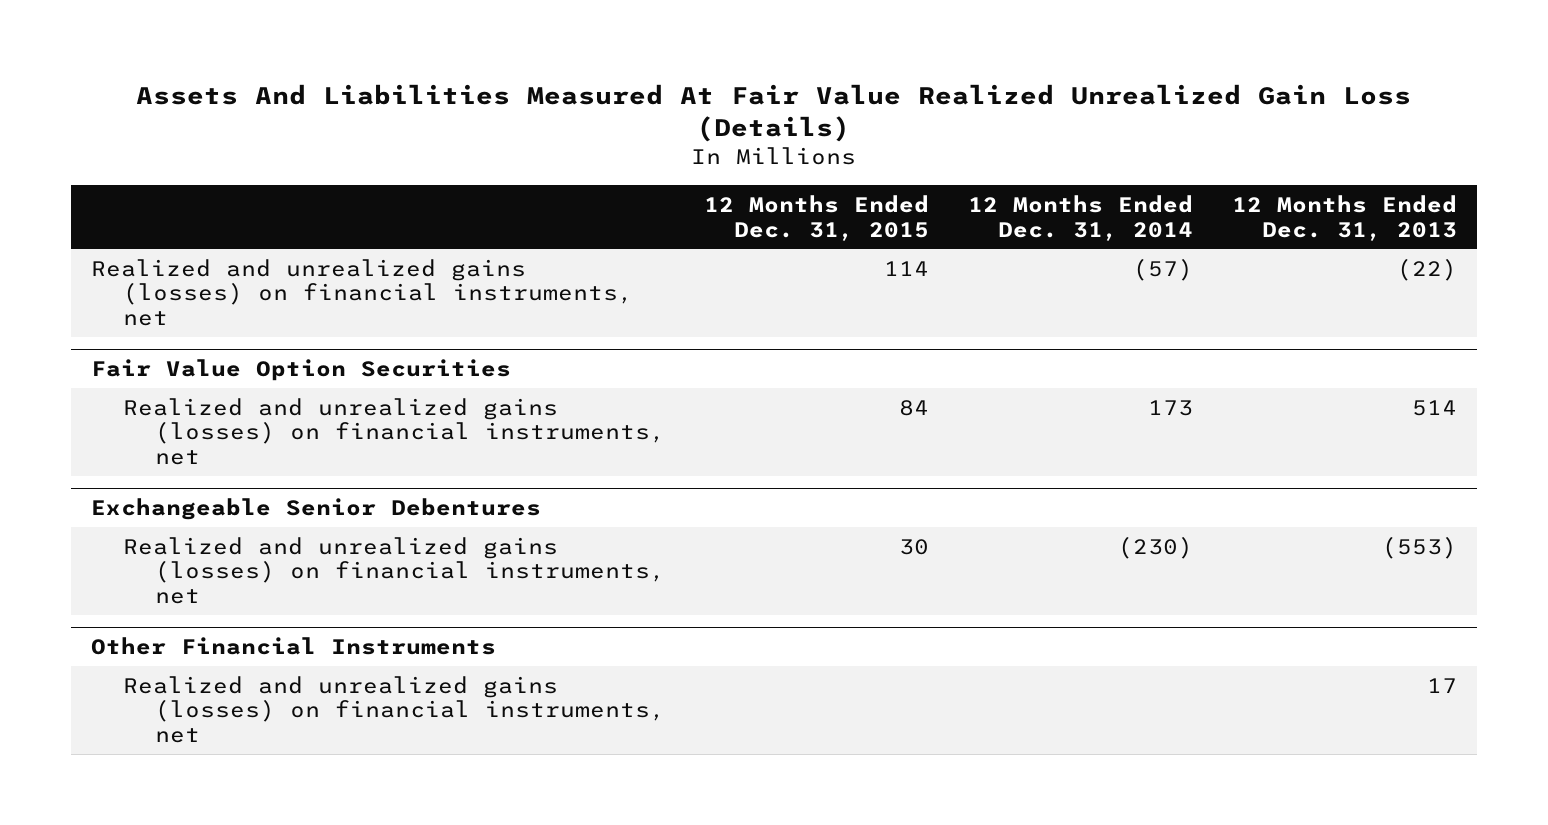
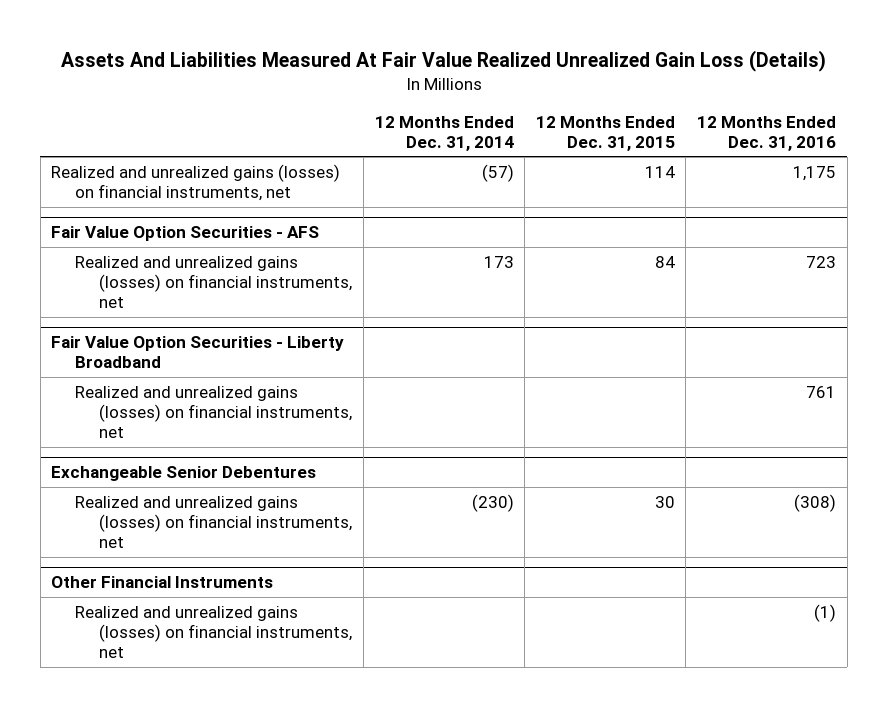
- | 12 Months Ended Dec. 31, 2015 | 12 Months Ended Dec. 31, 2014 | 12 Months Ended Dec. 31, 2013
+ | 12 Months Ended Dec. 31, 2014 | 12 Months Ended Dec. 31, 2015 | 12 Months Ended Dec. 31, 2016
- Fair Value Option Securities
+ Fair Value Option Securities - AFS
+ Fair Value Option Securities - Liberty Broadband
+ Realized and unrealized gains (losses) on financial instruments, net | | | 761

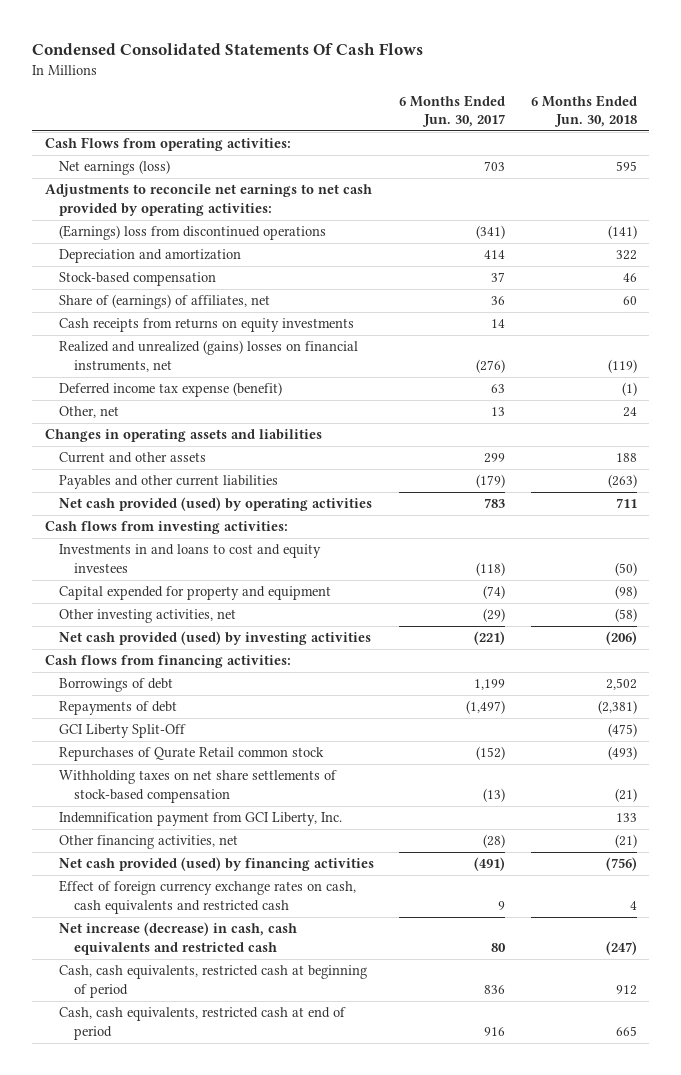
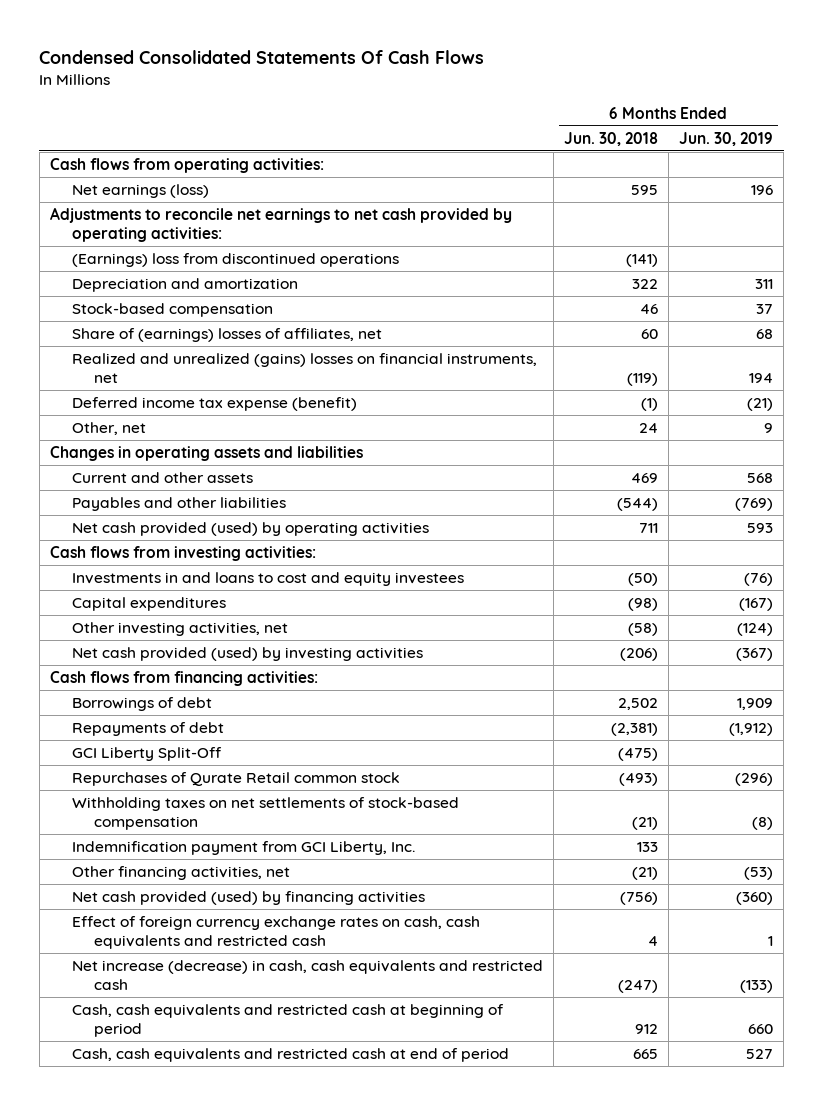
- | 6 Months Ended Jun. 30, 2017 | 6 Months Ended Jun. 30, 2018
+ | 6 Months Ended Jun. 30, 2018 | 6 Months Ended Jun. 30, 2019
- Cash Flows from operating activities:
+ Cash flows from operating activities:
- Share of (earnings) of affiliates, net | 36 | 60
- Cash receipts from returns on equity investments | 14 |
+ Share of (earnings) losses of affiliates, net | 60 | 68
- Current and other assets | 299 | 188
- Payables and other current liabilities | (179) | (263)
+ Current and other assets | 469 | 568
+ Payables and other liabilities | (544) | (769)
- Capital expended for property and equipment | (74) | (98)
+ Capital expenditures | (98) | (167)
- Withholding taxes on net share settlements of stock-based compensation | (13) | (21)
+ Withholding taxes on net settlements of stock-based compensation | (21) | (8)
- Cash, cash equivalents, restricted cash at beginning of period | 836 | 912
- Cash, cash equivalents, restricted cash at end of period | 916 | 665
+ Cash, cash equivalents and restricted cash at beginning of period | 912 | 660
+ Cash, cash equivalents and restricted cash at end of period | 665 | 527

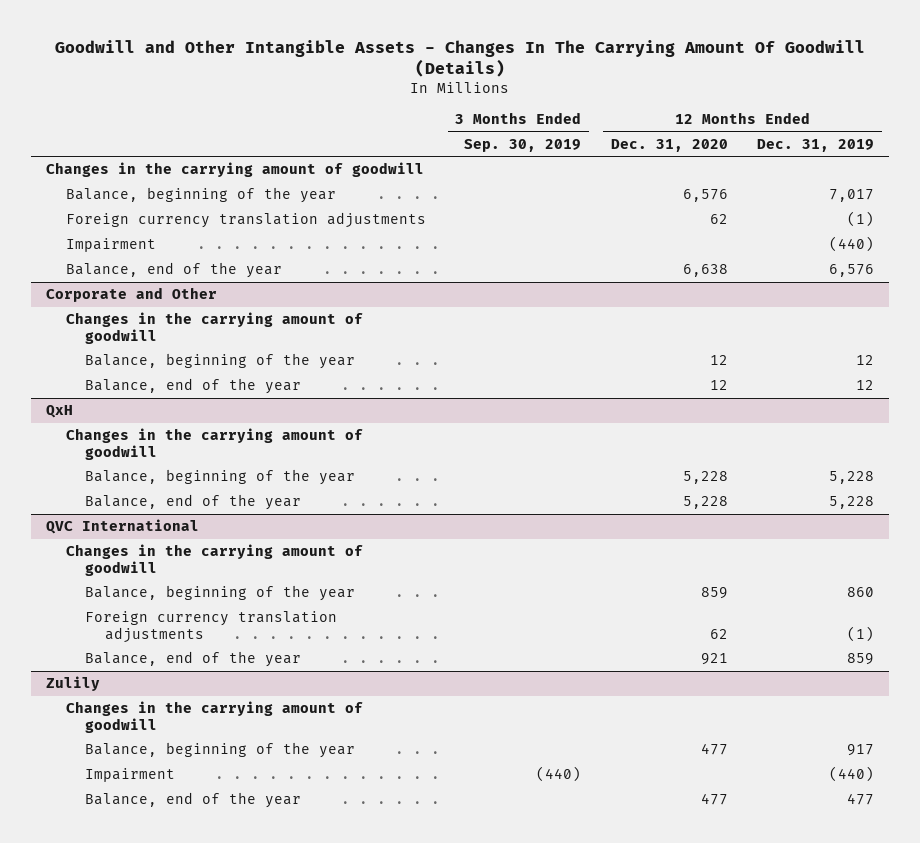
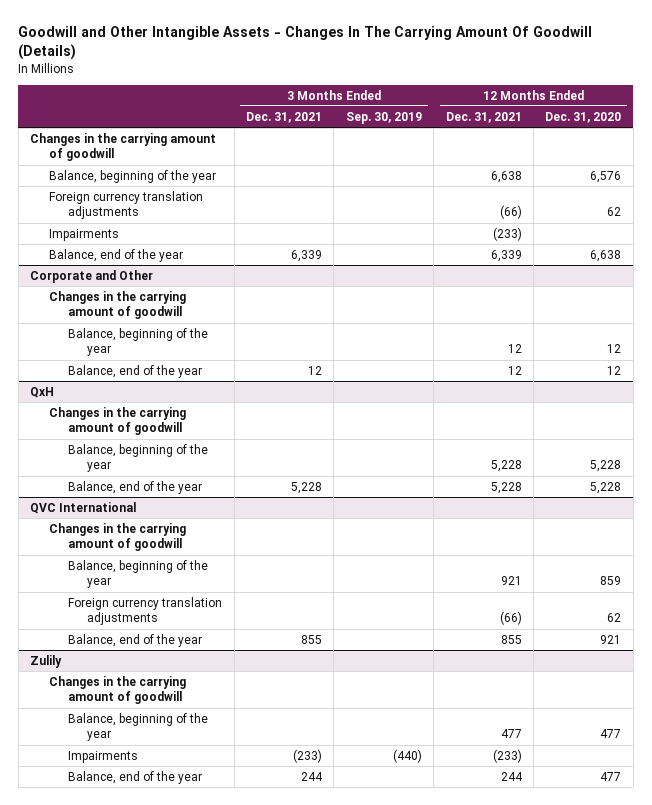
- | 3 Months Ended Sep. 30, 2019 | 12 Months Ended Dec. 31, 2020 | 12 Months Ended Dec. 31, 2019
+ | 3 Months Ended Dec. 31, 2021 | 3 Months Ended Sep. 30, 2019 | 12 Months Ended Dec. 31, 2021 | 12 Months Ended Dec. 31, 2020
- Impairment | | | (440)
+ Impairments | | | (233) |
@ Zulily
- Impairment | (440) | | (440)
+ Impairments | (233) | (440) | (233) |

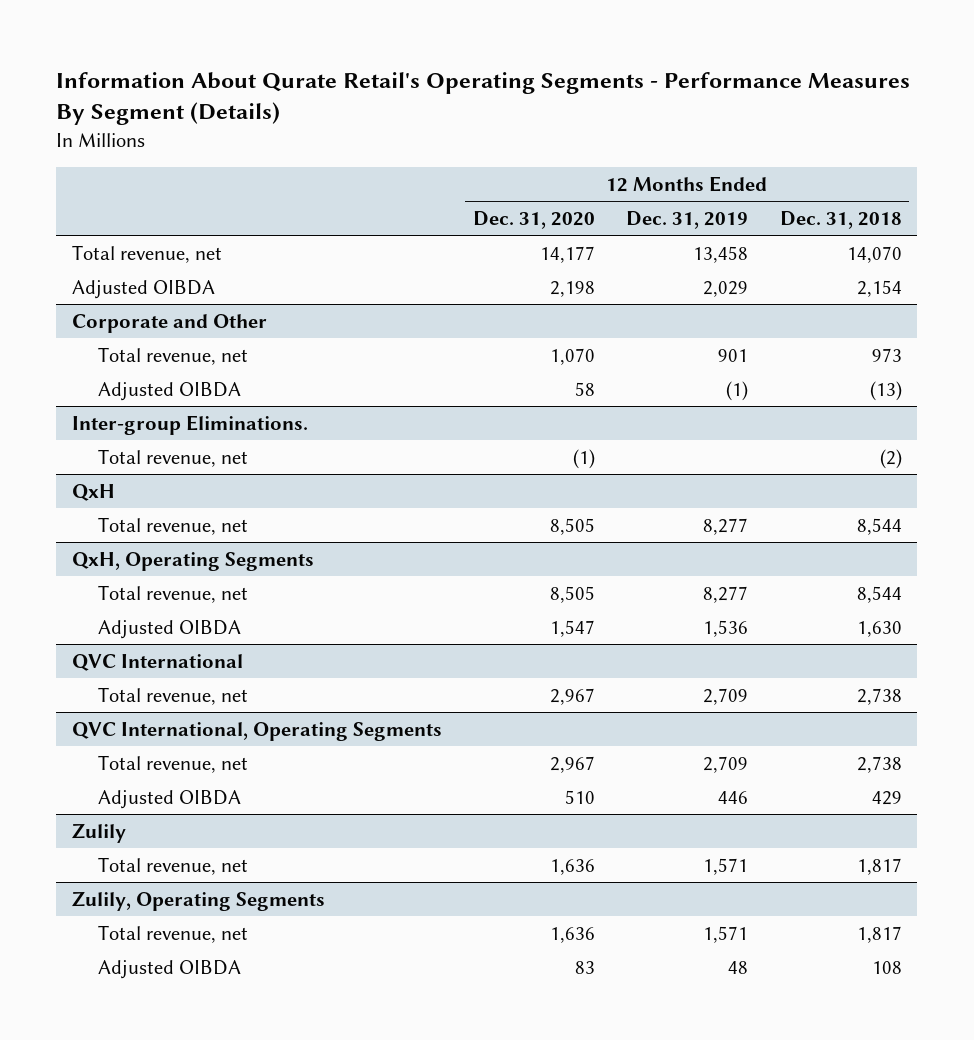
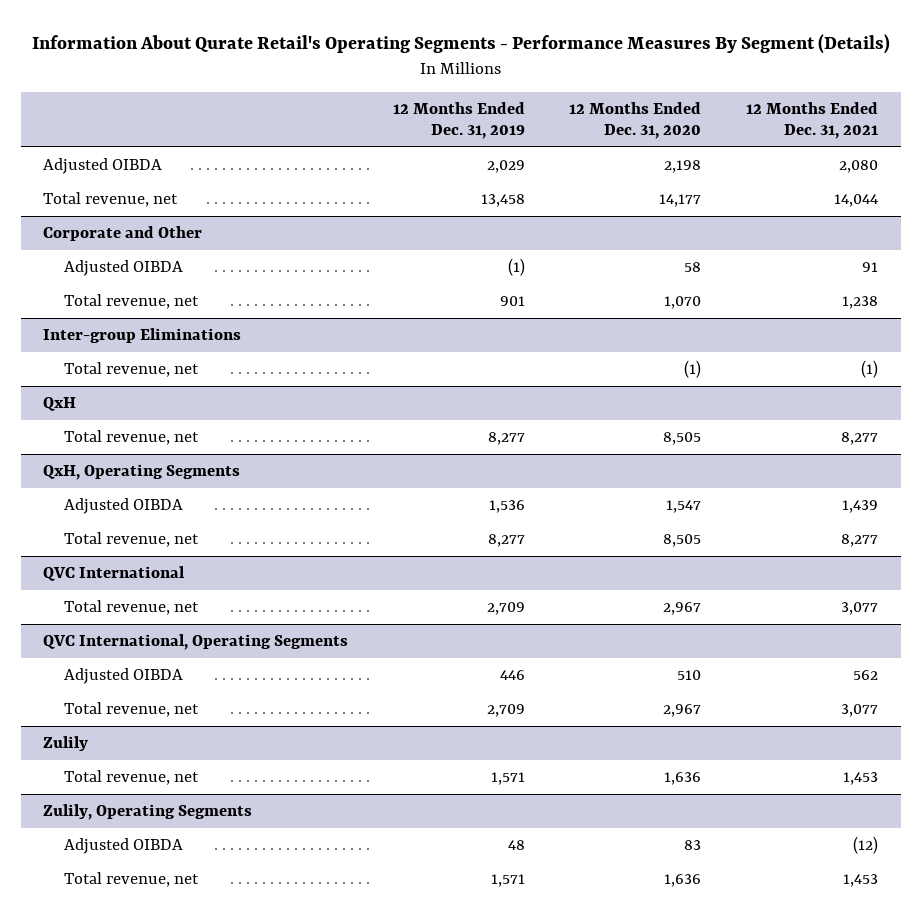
- | 12 Months Ended Dec. 31, 2020 | 12 Months Ended Dec. 31, 2019 | 12 Months Ended Dec. 31, 2018
+ | 12 Months Ended Dec. 31, 2019 | 12 Months Ended Dec. 31, 2020 | 12 Months Ended Dec. 31, 2021
moved down: Total revenue, net | 13,458 | 14,177 | 14,044
- Inter-group Eliminations.
@ Corporate and Other
moved down: Total revenue, net | 901 | 1,070 | 1,238
+ Inter-group Eliminations
@ QxH, Operating Segments
moved down: Total revenue, net | 8,277 | 8,505 | 8,277
@ QVC International, Operating Segments
moved down: Total revenue, net | 2,709 | 2,967 | 3,077
@ Zulily, Operating Segments
moved down: Total revenue, net | 1,571 | 1,636 | 1,453

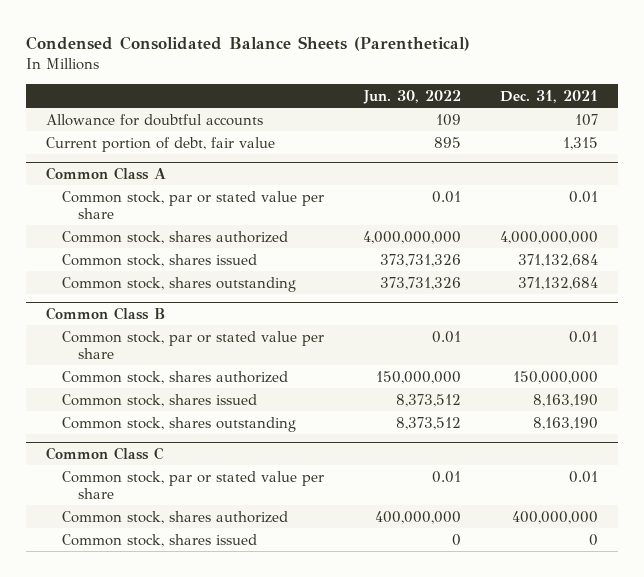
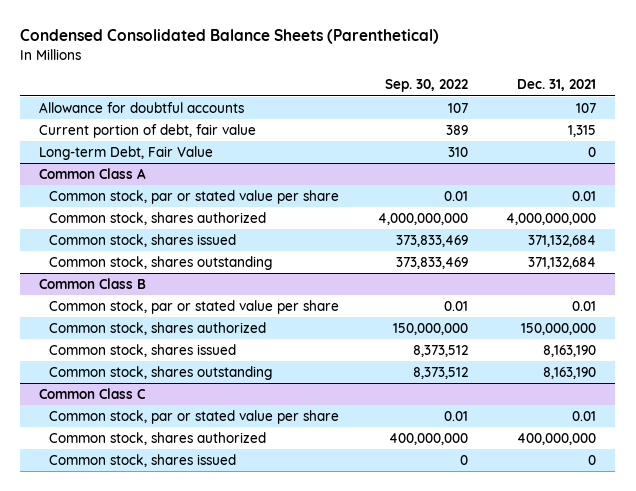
- | Jun. 30, 2022 | Dec. 31, 2021
+ | Sep. 30, 2022 | Dec. 31, 2021
+ Long-term Debt, Fair Value | 310 | 0

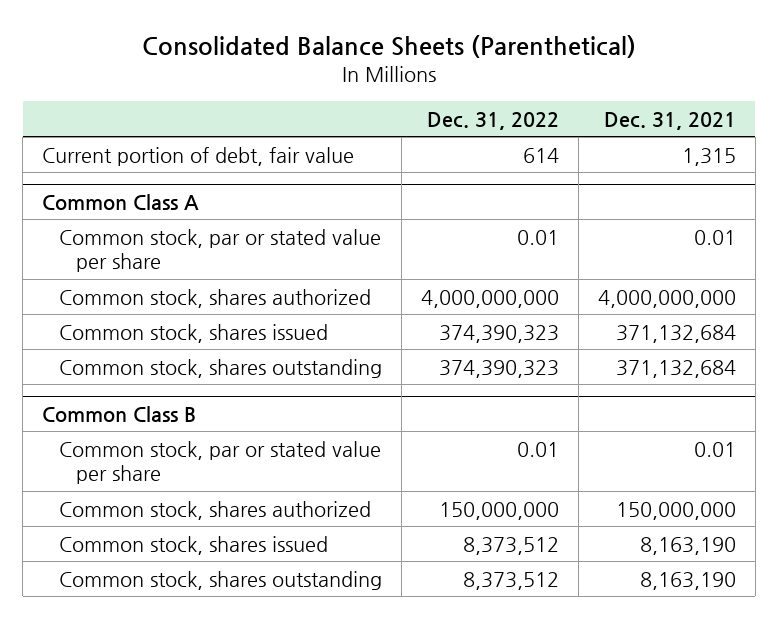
- Condensed Consolidated Balance Sheets (Parenthetical)
+ Consolidated Balance Sheets (Parenthetical)
- | Sep. 30, 2022 | Dec. 31, 2021
+ | Dec. 31, 2022 | Dec. 31, 2021
- Allowance for doubtful accounts | 107 | 107
- Long-term Debt, Fair Value | 310 | 0
- Common Class C
- Common stock, par or stated value per share | 0.01 | 0.01
- Common stock, shares authorized | 400,000,000 | 400,000,000
- Common stock, shares issued | 0 | 0

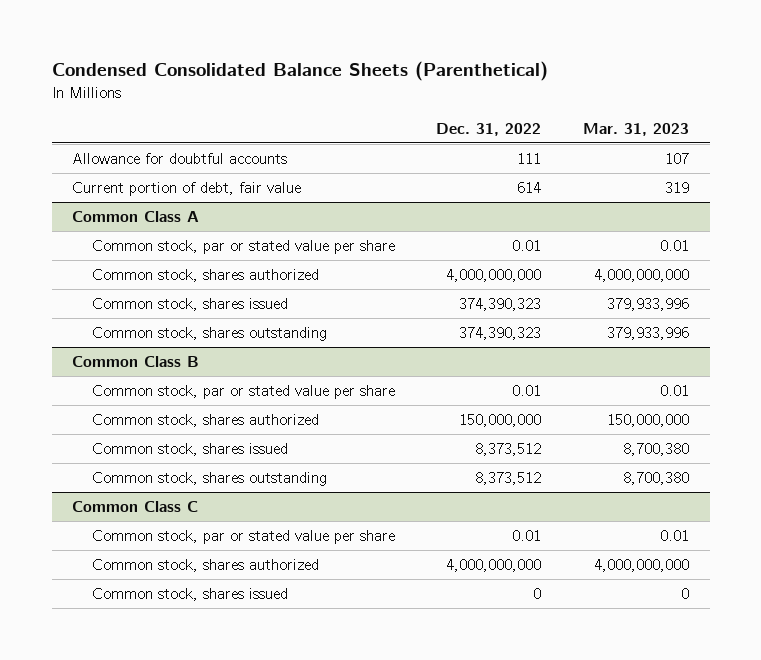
- Consolidated Balance Sheets (Parenthetical)
+ Condensed Consolidated Balance Sheets (Parenthetical)
- | Dec. 31, 2022 | Dec. 31, 2021
+ | Dec. 31, 2022 | Mar. 31, 2023
+ Allowance for doubtful accounts | 111 | 107
+ Common Class C
+ Common stock, par or stated value per share | 0.01 | 0.01
+ Common stock, shares authorized | 4,000,000,000 | 4,000,000,000
+ Common stock, shares issued | 0 | 0

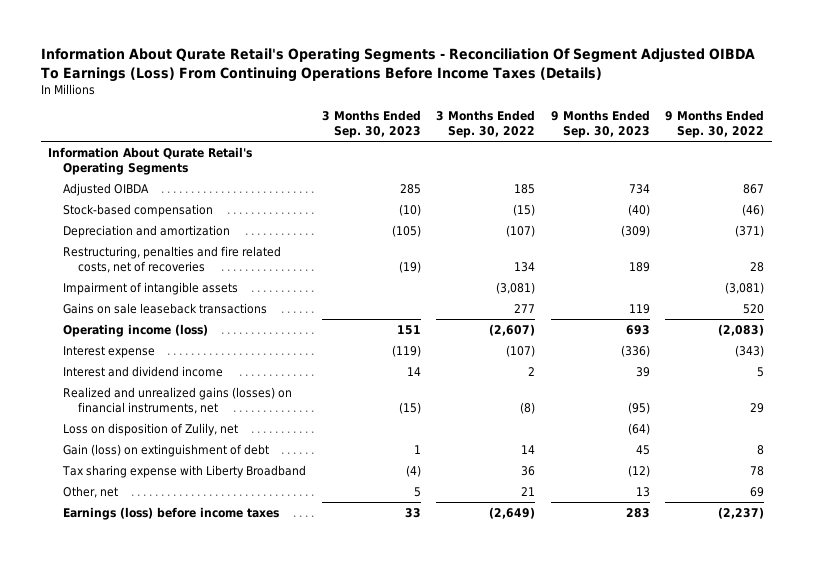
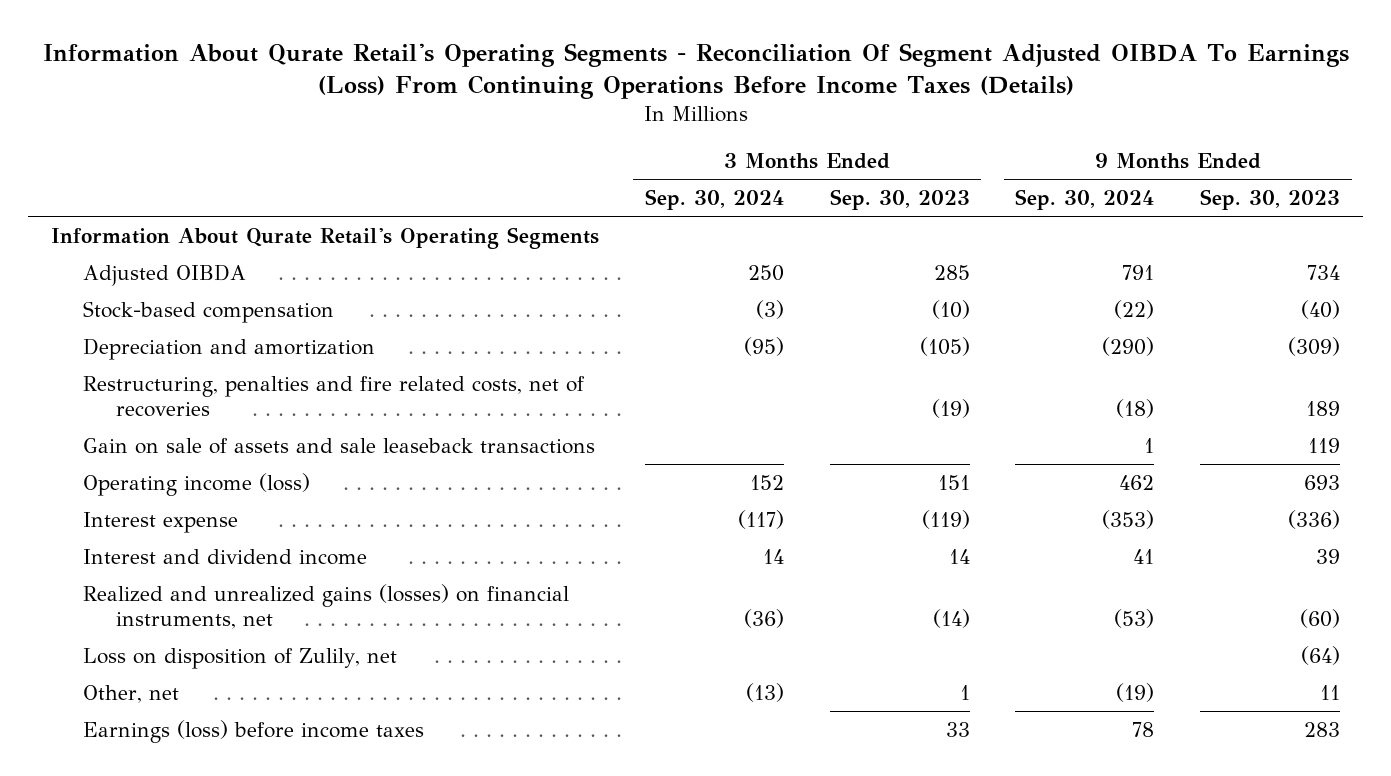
- | 3 Months Ended Sep. 30, 2023 | 3 Months Ended Sep. 30, 2022 | 9 Months Ended Sep. 30, 2023 | 9 Months Ended Sep. 30, 2022
+ | 3 Months Ended Sep. 30, 2024 | 3 Months Ended Sep. 30, 2023 | 9 Months Ended Sep. 30, 2024 | 9 Months Ended Sep. 30, 2023
- Impairment of intangible assets | | (3,081) | | (3,081)
- Gains on sale leaseback transactions | | 277 | 119 | 520
+ Gain on sale of assets and sale leaseback transactions | | | 1 | 119
- Realized and unrealized gains (losses) on financial instruments, net | (15) | (8) | (95) | 29
+ Realized and unrealized gains (losses) on financial instruments, net | (36) | (14) | (53) | (60)
- Gain (loss) on extinguishment of debt | 1 | 14 | 45 | 8
- Tax sharing expense with Liberty Broadband | (4) | 36 | (12) | 78
- Other, net | 5 | 21 | 13 | 69
+ Other, net | (13) | 1 | (19) | 11

